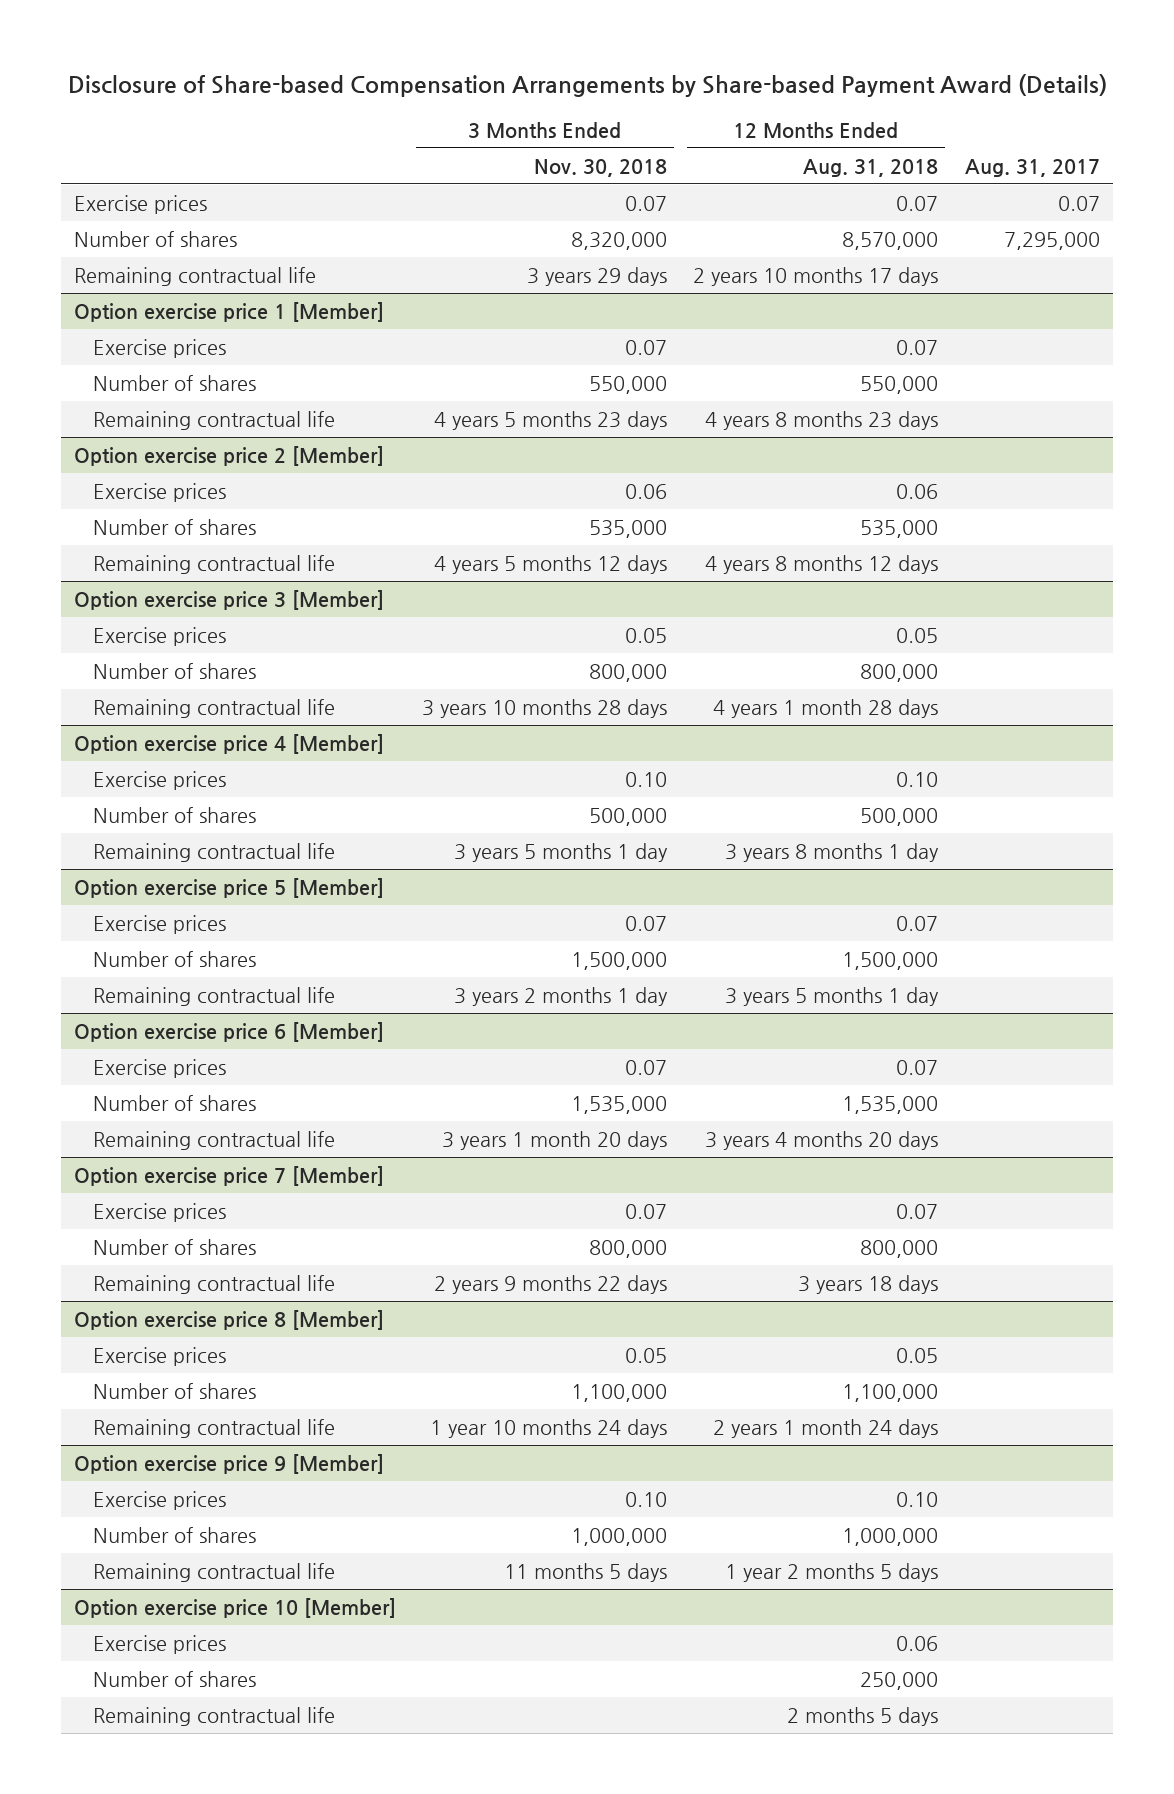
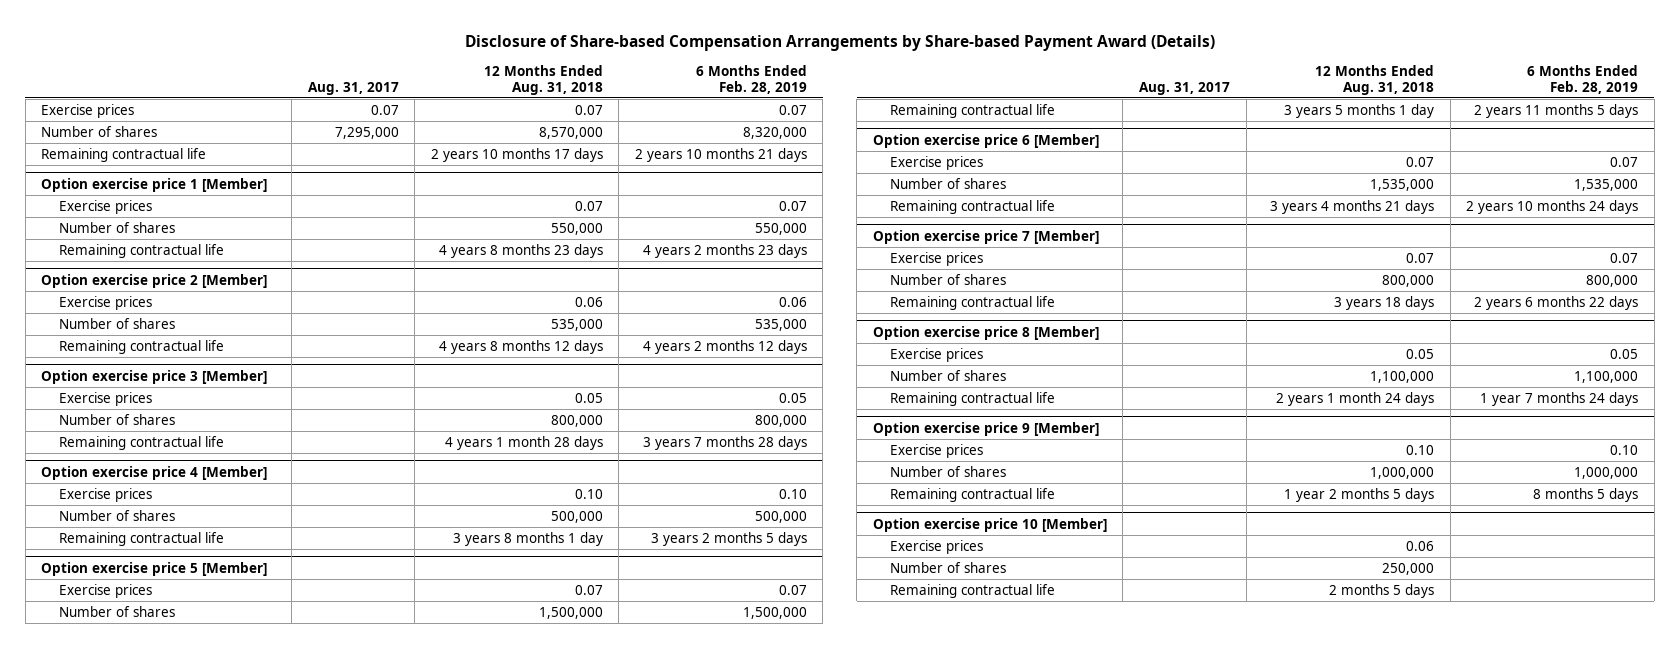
- | 3 Months Ended Nov. 30, 2018 | 12 Months Ended Aug. 31, 2018 | Aug. 31, 2017
+ | Aug. 31, 2017 | 12 Months Ended Aug. 31, 2018 | 6 Months Ended Feb. 28, 2019
@ Option exercise price 6 [Member]
- Remaining contractual life | 3 years 1 month 20 days | 3 years 4 months 20 days |
+ Remaining contractual life | | 3 years 4 months 21 days | 2 years 10 months 24 days

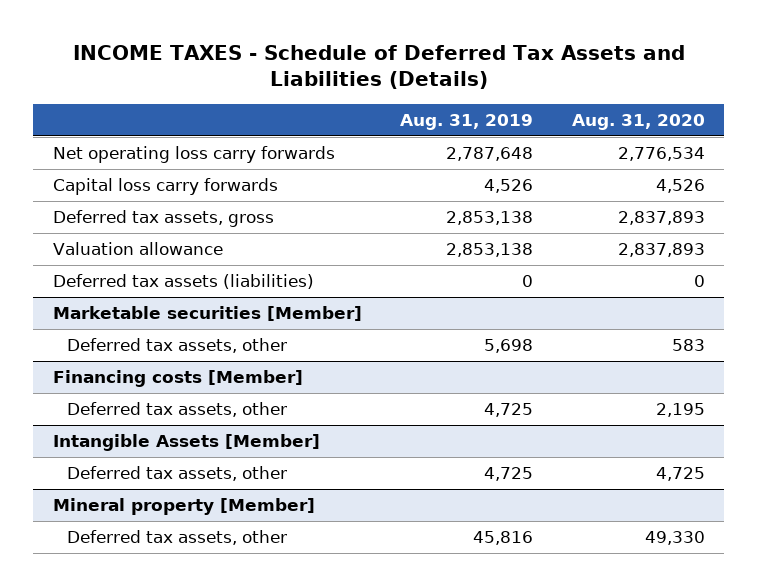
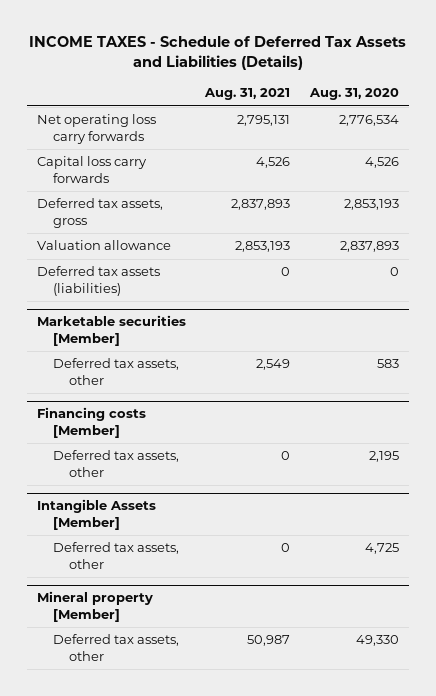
- | Aug. 31, 2019 | Aug. 31, 2020
+ | Aug. 31, 2021 | Aug. 31, 2020
- Deferred tax assets, gross | 2,853,138 | 2,837,893
+ Deferred tax assets, gross | 2,837,893 | 2,853,193

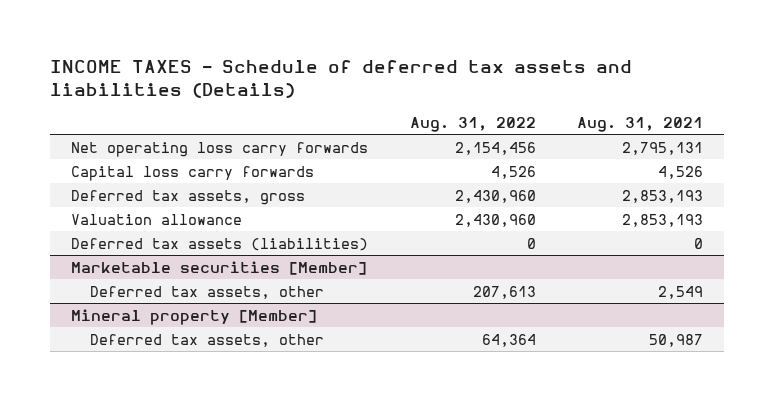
- INCOME TAXES - Schedule of Deferred Tax Assets and Liabilities (Details)
+ INCOME TAXES - Schedule of deferred tax assets and liabilities (Details)
- | Aug. 31, 2021 | Aug. 31, 2020
+ | Aug. 31, 2022 | Aug. 31, 2021
- Deferred tax assets, gross | 2,837,893 | 2,853,193
+ Deferred tax assets, gross | 2,430,960 | 2,853,193
- Financing costs [Member]
- Deferred tax assets, other | 0 | 2,195
- Intangible Assets [Member]
- Deferred tax assets, other | 0 | 4,725

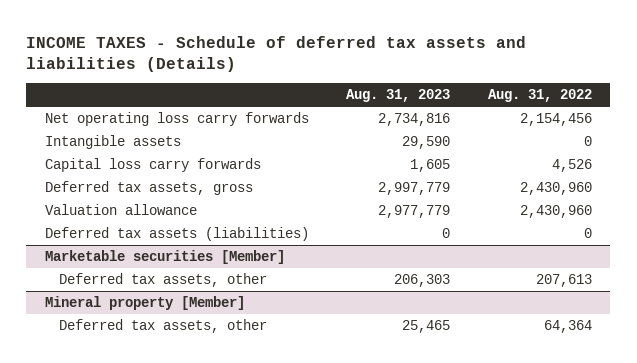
- | Aug. 31, 2022 | Aug. 31, 2021
+ | Aug. 31, 2023 | Aug. 31, 2022
+ Intangible assets | 29,590 | 0

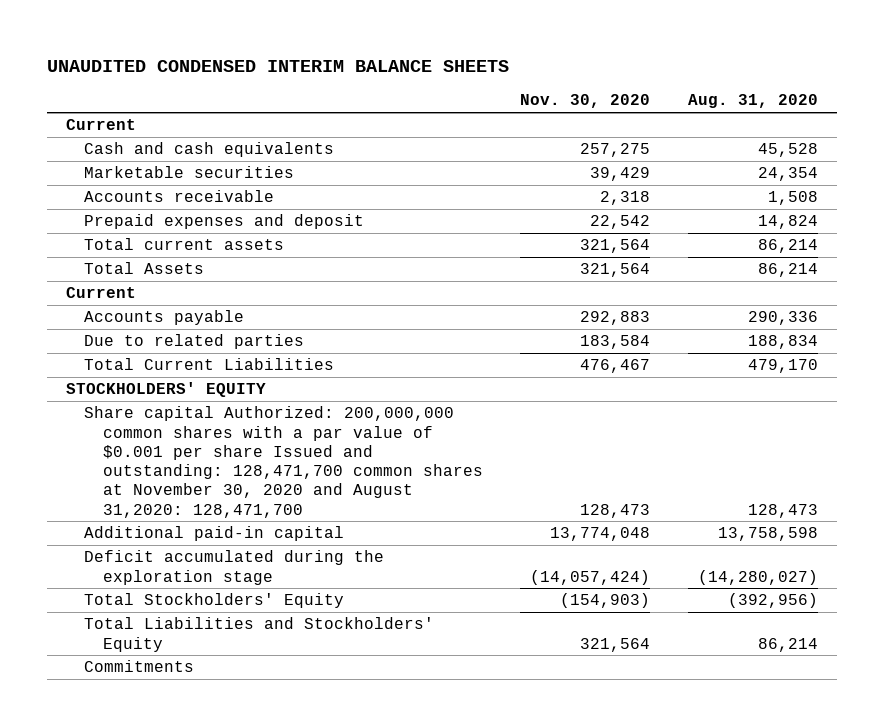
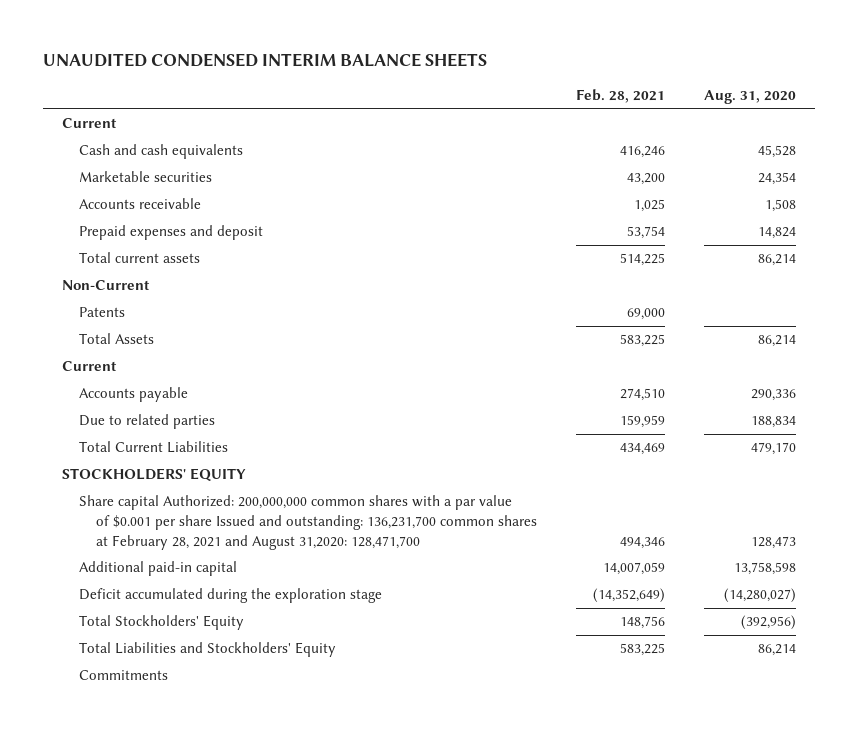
- | Nov. 30, 2020 | Aug. 31, 2020
+ | Feb. 28, 2021 | Aug. 31, 2020
+ Non-Current
+ Patents | 69,000 |
- Share capital Authorized: 200,000,000 common shares with a par value of $0.001 per share Issued and outstanding: 128,471,700 common shares at November 30, 2020 and August 31,2020: 128,471,700 | 128,473 | 128,473
+ Share capital Authorized: 200,000,000 common shares with a par value of $0.001 per share Issued and outstanding: 136,231,700 common shares at February 28, 2021 and August 31,2020: 128,471,700 | 494,346 | 128,473

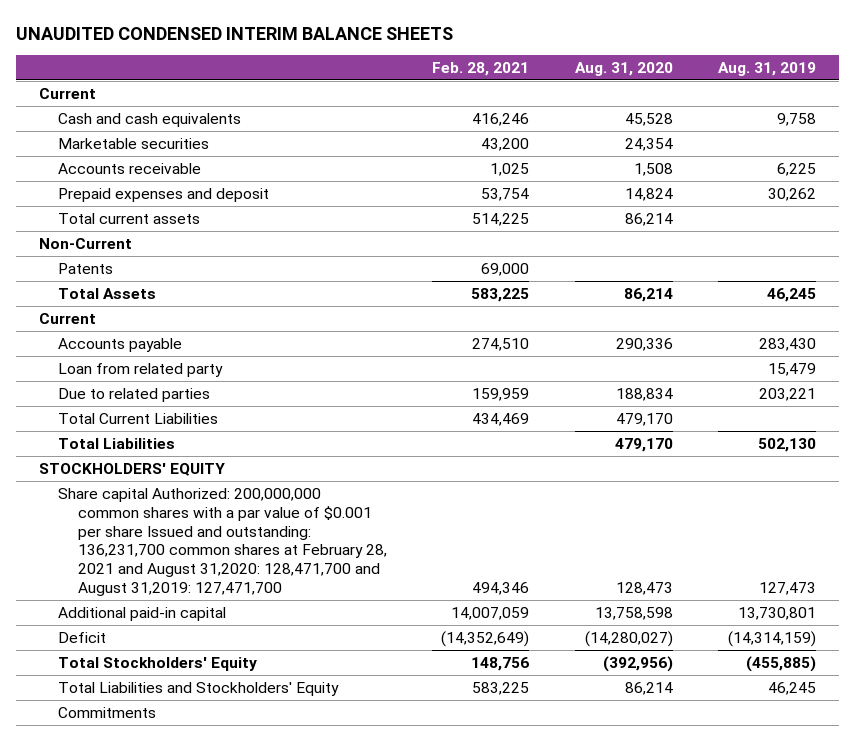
- | Feb. 28, 2021 | Aug. 31, 2020
+ | Feb. 28, 2021 | Aug. 31, 2020 | Aug. 31, 2019
+ Loan from related party | | | 15,479
+ Total Liabilities | | 479,170 | 502,130
- Share capital Authorized: 200,000,000 common shares with a par value of $0.001 per share Issued and outstanding: 136,231,700 common shares at February 28, 2021 and August 31,2020: 128,471,700 | 494,346 | 128,473
+ Share capital Authorized: 200,000,000 common shares with a par value of $0.001 per share Issued and outstanding: 136,231,700 common shares at February 28, 2021 and August 31,2020: 128,471,700 and August 31,2019: 127,471,700 | 494,346 | 128,473 | 127,473
- Deficit accumulated during the exploration stage | (14,352,649) | (14,280,027)
+ Deficit | (14,352,649) | (14,280,027) | (14,314,159)

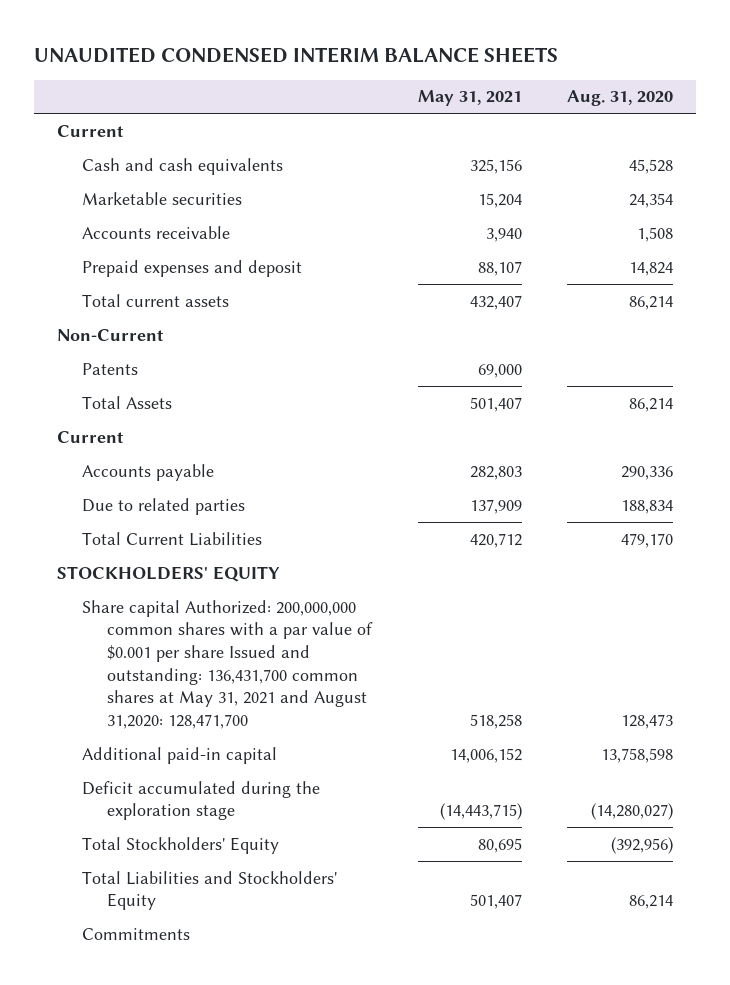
- | Feb. 28, 2021 | Aug. 31, 2020 | Aug. 31, 2019
+ | May 31, 2021 | Aug. 31, 2020
- Loan from related party | | | 15,479
- Total Liabilities | | 479,170 | 502,130
- Share capital Authorized: 200,000,000 common shares with a par value of $0.001 per share Issued and outstanding: 136,231,700 common shares at February 28, 2021 and August 31,2020: 128,471,700 and August 31,2019: 127,471,700 | 494,346 | 128,473 | 127,473
+ Share capital Authorized: 200,000,000 common shares with a par value of $0.001 per share Issued and outstanding: 136,431,700 common shares at May 31, 2021 and August 31,2020: 128,471,700 | 518,258 | 128,473
- Deficit | (14,352,649) | (14,280,027) | (14,314,159)
+ Deficit accumulated during the exploration stage | (14,443,715) | (14,280,027)

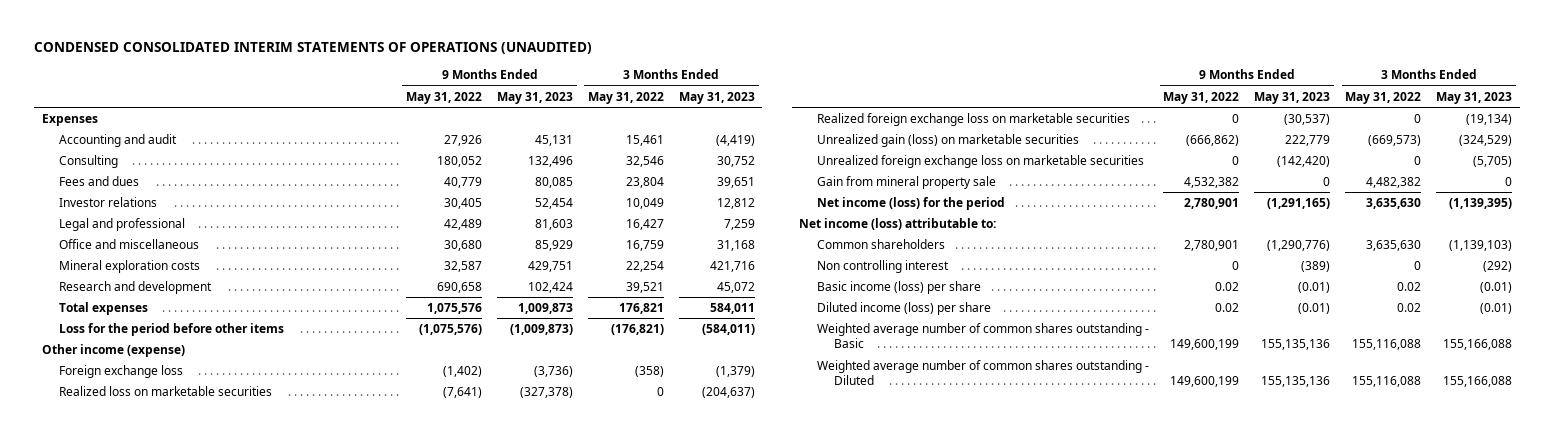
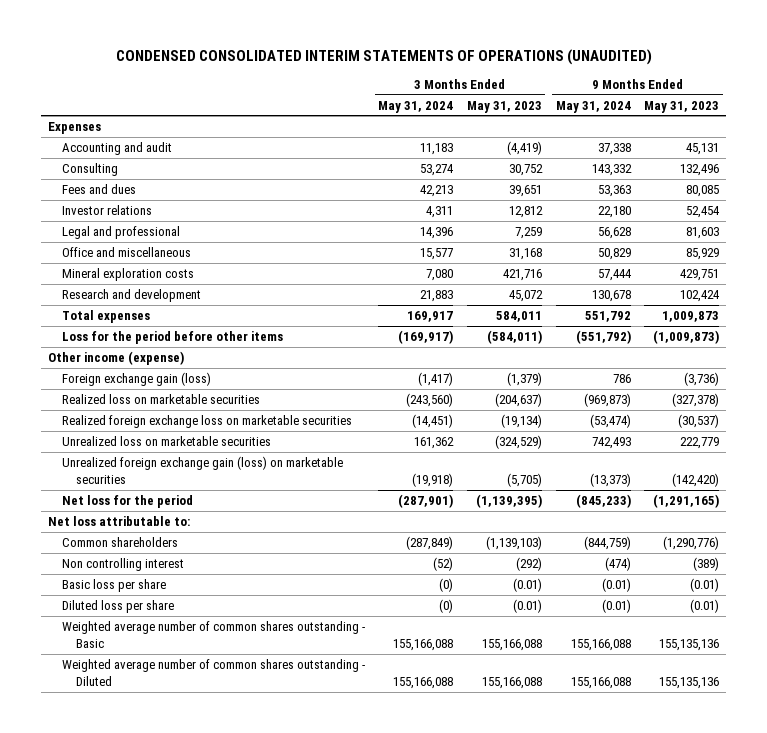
- | 9 Months Ended May 31, 2022 | 9 Months Ended May 31, 2023 | 3 Months Ended May 31, 2022 | 3 Months Ended May 31, 2023
+ | 3 Months Ended May 31, 2024 | 3 Months Ended May 31, 2023 | 9 Months Ended May 31, 2024 | 9 Months Ended May 31, 2023
- Foreign exchange loss | (1,402) | (3,736) | (358) | (1,379)
+ Foreign exchange gain (loss) | (1,417) | (1,379) | 786 | (3,736)
- Unrealized gain (loss) on marketable securities | (666,862) | 222,779 | (669,573) | (324,529)
- Unrealized foreign exchange loss on marketable securities | 0 | (142,420) | 0 | (5,705)
- Gain from mineral property sale | 4,532,382 | 0 | 4,482,382 | 0
- Net income (loss) for the period | 2,780,901 | (1,291,165) | 3,635,630 | (1,139,395)
- Net income (loss) attributable to:
+ Unrealized loss on marketable securities | 161,362 | (324,529) | 742,493 | 222,779
+ Unrealized foreign exchange gain (loss) on marketable securities | (19,918) | (5,705) | (13,373) | (142,420)
+ Net loss for the period | (287,901) | (1,139,395) | (845,233) | (1,291,165)
+ Net loss attributable to:
- Basic income (loss) per share | 0.02 | (0.01) | 0.02 | (0.01)
- Diluted income (loss) per share | 0.02 | (0.01) | 0.02 | (0.01)
+ Basic loss per share | (0) | (0.01) | (0.01) | (0.01)
+ Diluted loss per share | (0) | (0.01) | (0.01) | (0.01)

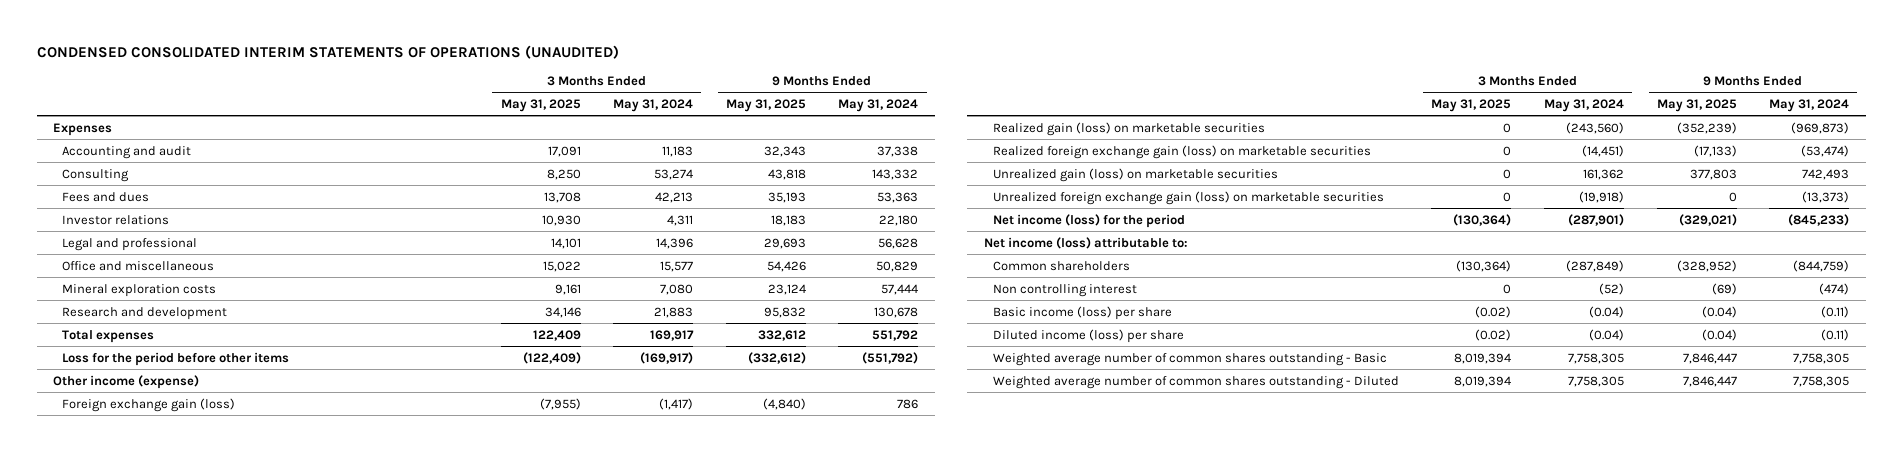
- | 3 Months Ended May 31, 2024 | 3 Months Ended May 31, 2023 | 9 Months Ended May 31, 2024 | 9 Months Ended May 31, 2023
+ | 3 Months Ended May 31, 2025 | 3 Months Ended May 31, 2024 | 9 Months Ended May 31, 2025 | 9 Months Ended May 31, 2024
- Realized loss on marketable securities | (243,560) | (204,637) | (969,873) | (327,378)
- Realized foreign exchange loss on marketable securities | (14,451) | (19,134) | (53,474) | (30,537)
- Unrealized loss on marketable securities | 161,362 | (324,529) | 742,493 | 222,779
+ Realized gain (loss) on marketable securities | 0 | (243,560) | (352,239) | (969,873)
+ Realized foreign exchange gain (loss) on marketable securities | 0 | (14,451) | (17,133) | (53,474)
+ Unrealized gain (loss) on marketable securities | 0 | 161,362 | 377,803 | 742,493
- Net loss for the period | (287,901) | (1,139,395) | (845,233) | (1,291,165)
- Net loss attributable to:
+ Net income (loss) for the period | (130,364) | (287,901) | (329,021) | (845,233)
+ Net income (loss) attributable to:
- Basic loss per share | (0) | (0.01) | (0.01) | (0.01)
- Diluted loss per share | (0) | (0.01) | (0.01) | (0.01)
- Weighted average number of common shares outstanding - Basic | 155,166,088 | 155,166,088 | 155,166,088 | 155,135,136
- Weighted average number of common shares outstanding - Diluted | 155,166,088 | 155,166,088 | 155,166,088 | 155,135,136
+ Basic income (loss) per share | (0.02) | (0.04) | (0.04) | (0.11)
+ Diluted income (loss) per share | (0.02) | (0.04) | (0.04) | (0.11)
+ Weighted average number of common shares outstanding - Basic | 8,019,394 | 7,758,305 | 7,846,447 | 7,758,305
+ Weighted average number of common shares outstanding - Diluted | 8,019,394 | 7,758,305 | 7,846,447 | 7,758,305

